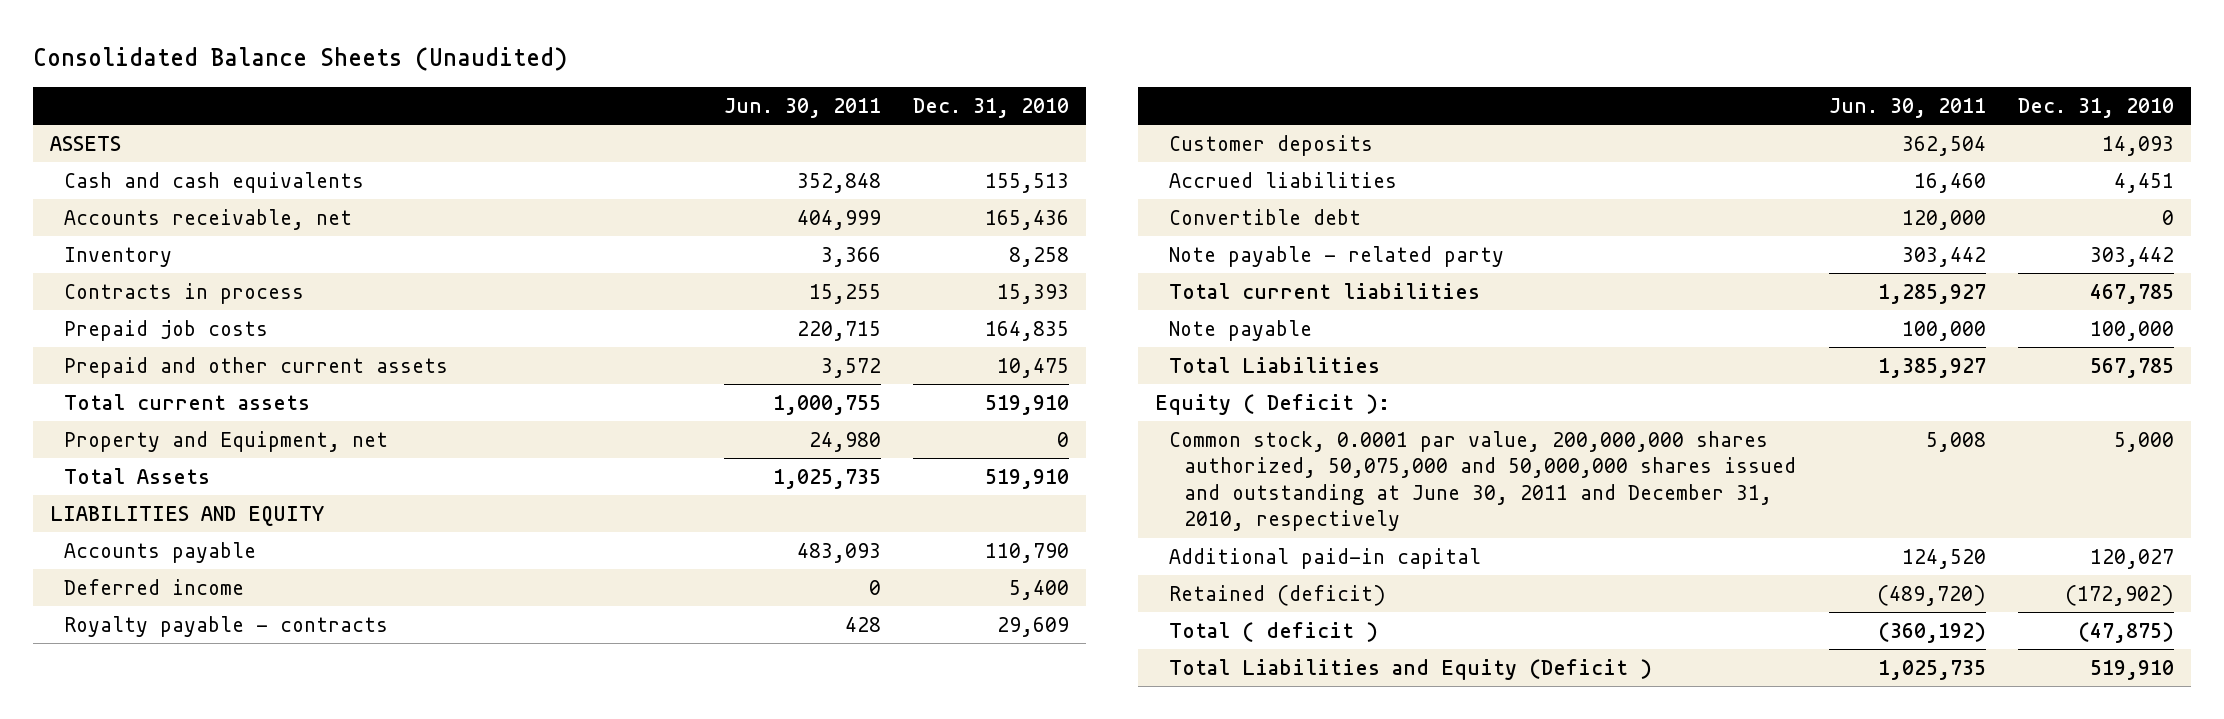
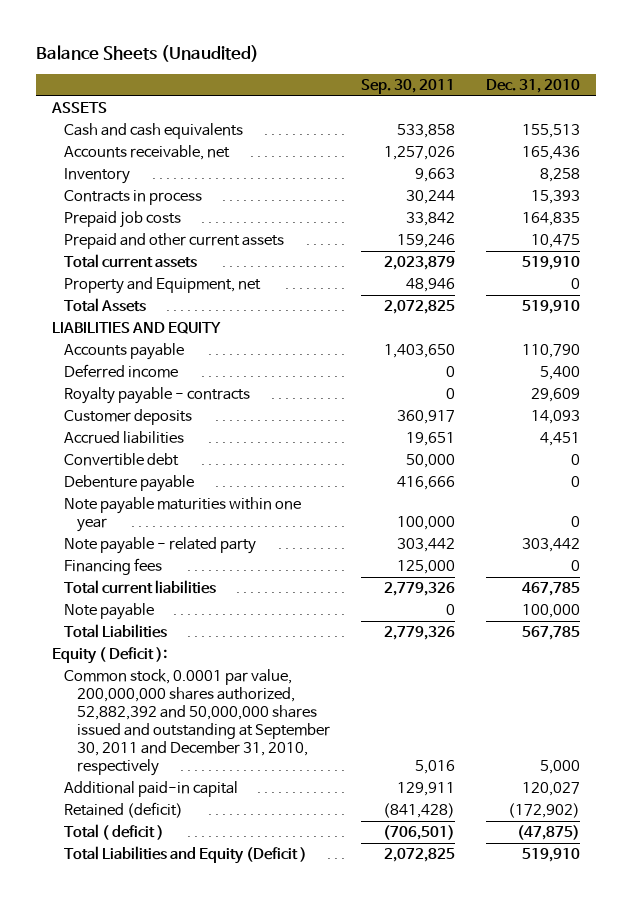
- Consolidated Balance Sheets (Unaudited)
+ Balance Sheets (Unaudited)
- | Jun. 30, 2011 | Dec. 31, 2010
+ | Sep. 30, 2011 | Dec. 31, 2010
+ Debenture payable | 416,666 | 0
+ Note payable maturities within one year | 100,000 | 0
+ Financing fees | 125,000 | 0
- Common stock, 0.0001 par value, 200,000,000 shares authorized, 50,075,000 and 50,000,000 shares issued and outstanding at June 30, 2011 and December 31, 2010, respectively | 5,008 | 5,000
+ Common stock, 0.0001 par value, 200,000,000 shares authorized, 52,882,392 and 50,000,000 shares issued and outstanding at September 30, 2011 and December 31, 2010, respectively | 5,016 | 5,000

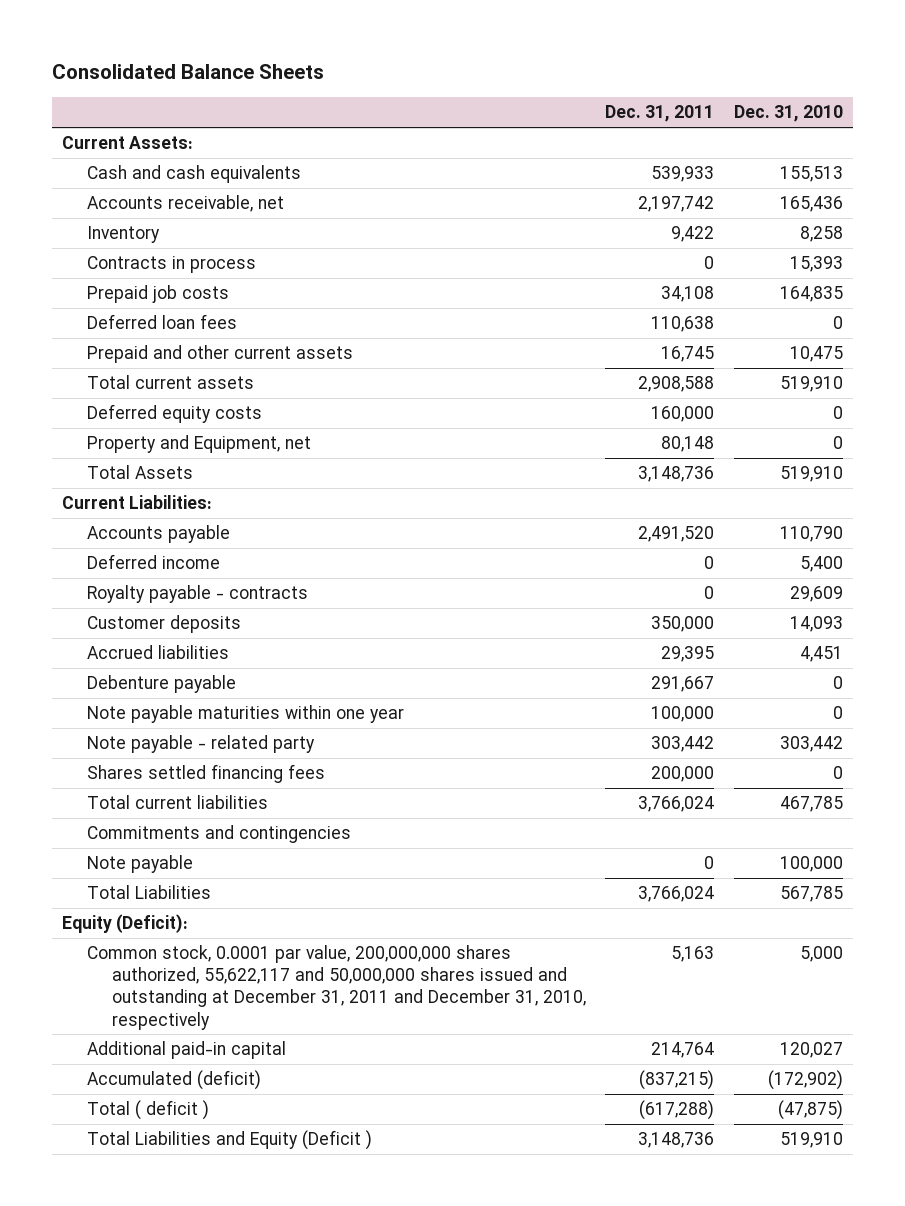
- Balance Sheets (Unaudited)
+ Consolidated Balance Sheets
- | Sep. 30, 2011 | Dec. 31, 2010
+ | Dec. 31, 2011 | Dec. 31, 2010
- ASSETS
+ Current Assets:
+ Deferred loan fees | 110,638 | 0
+ Deferred equity costs | 160,000 | 0
- LIABILITIES AND EQUITY
+ Current Liabilities:
- Convertible debt | 50,000 | 0
- Financing fees | 125,000 | 0
+ Shares settled financing fees | 200,000 | 0
+ Commitments and contingencies
- Equity ( Deficit ):
- Common stock, 0.0001 par value, 200,000,000 shares authorized, 52,882,392 and 50,000,000 shares issued and outstanding at September 30, 2011 and December 31, 2010, respectively | 5,016 | 5,000
+ Equity (Deficit):
+ Common stock, 0.0001 par value, 200,000,000 shares authorized, 55,622,117 and 50,000,000 shares issued and outstanding at December 31, 2011 and December 31, 2010, respectively | 5,163 | 5,000
- Retained (deficit) | (841,428) | (172,902)
+ Accumulated (deficit) | (837,215) | (172,902)

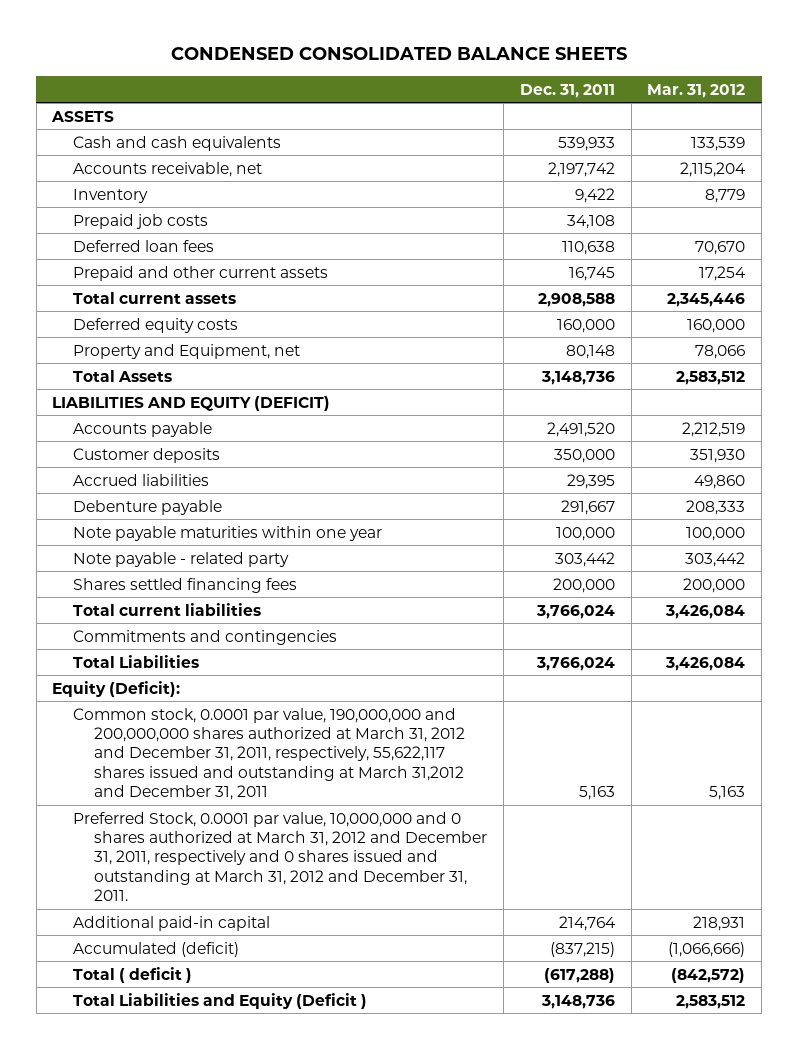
- Consolidated Balance Sheets
+ CONDENSED CONSOLIDATED BALANCE SHEETS
- | Dec. 31, 2011 | Dec. 31, 2010
+ | Dec. 31, 2011 | Mar. 31, 2012
- Current Assets:
+ ASSETS
- Contracts in process | 0 | 15,393
- Current Liabilities:
+ LIABILITIES AND EQUITY (DEFICIT)
- Deferred income | 0 | 5,400
- Royalty payable - contracts | 0 | 29,609
- Note payable | 0 | 100,000
- Common stock, 0.0001 par value, 200,000,000 shares authorized, 55,622,117 and 50,000,000 shares issued and outstanding at December 31, 2011 and December 31, 2010, respectively | 5,163 | 5,000
+ Common stock, 0.0001 par value, 190,000,000 and 200,000,000 shares authorized at March 31, 2012 and December 31, 2011, respectively, 55,622,117 shares issued and outstanding at March 31,2012 and December 31, 2011 | 5,163 | 5,163
+ Preferred Stock, 0.0001 par value, 10,000,000 and 0 shares authorized at March 31, 2012 and December 31, 2011, respectively and 0 shares issued and outstanding at March 31, 2012 and December 31, 2011.

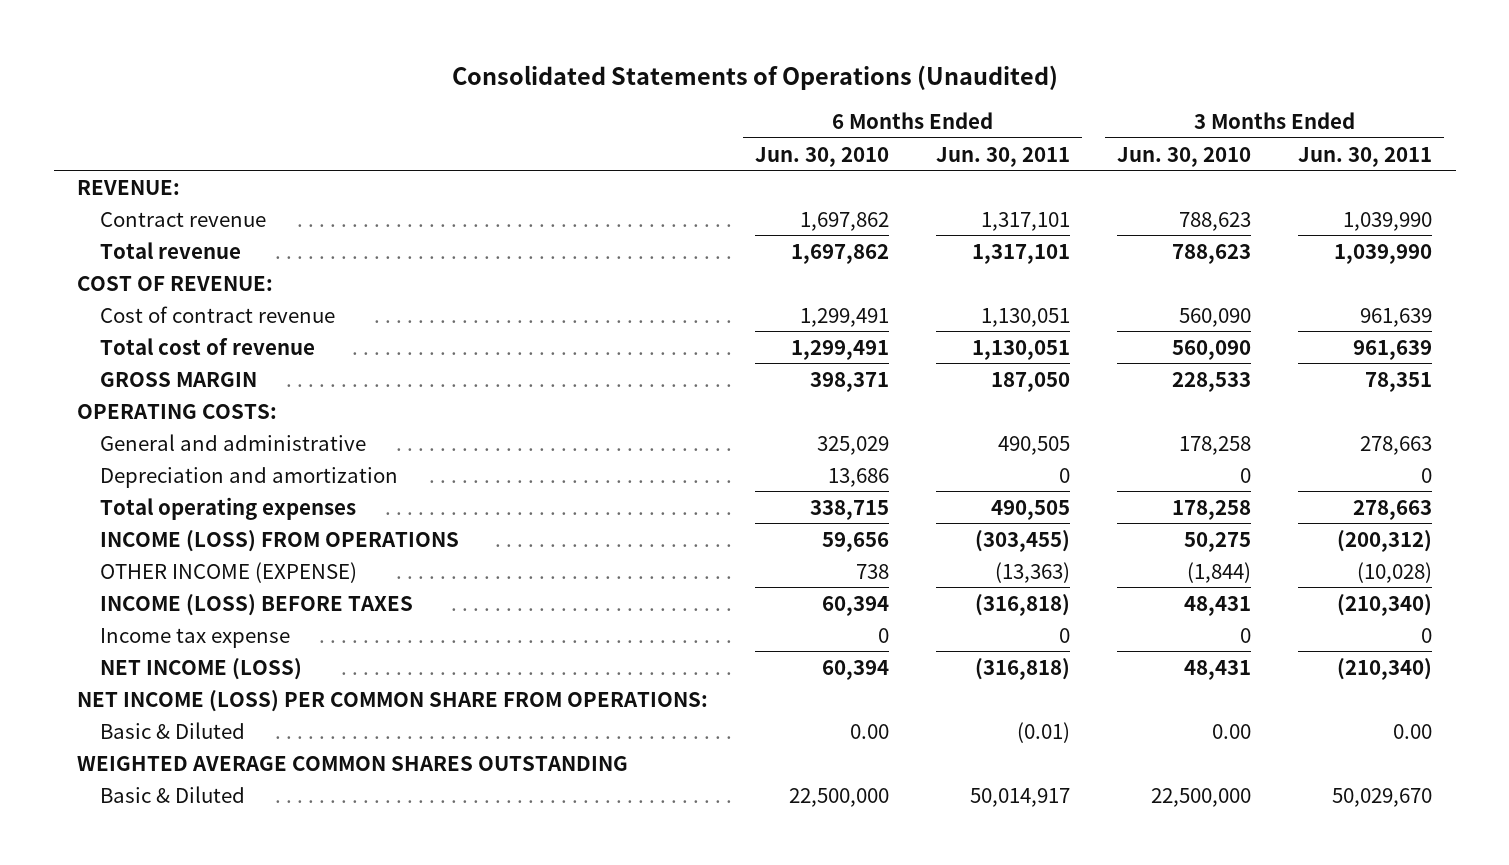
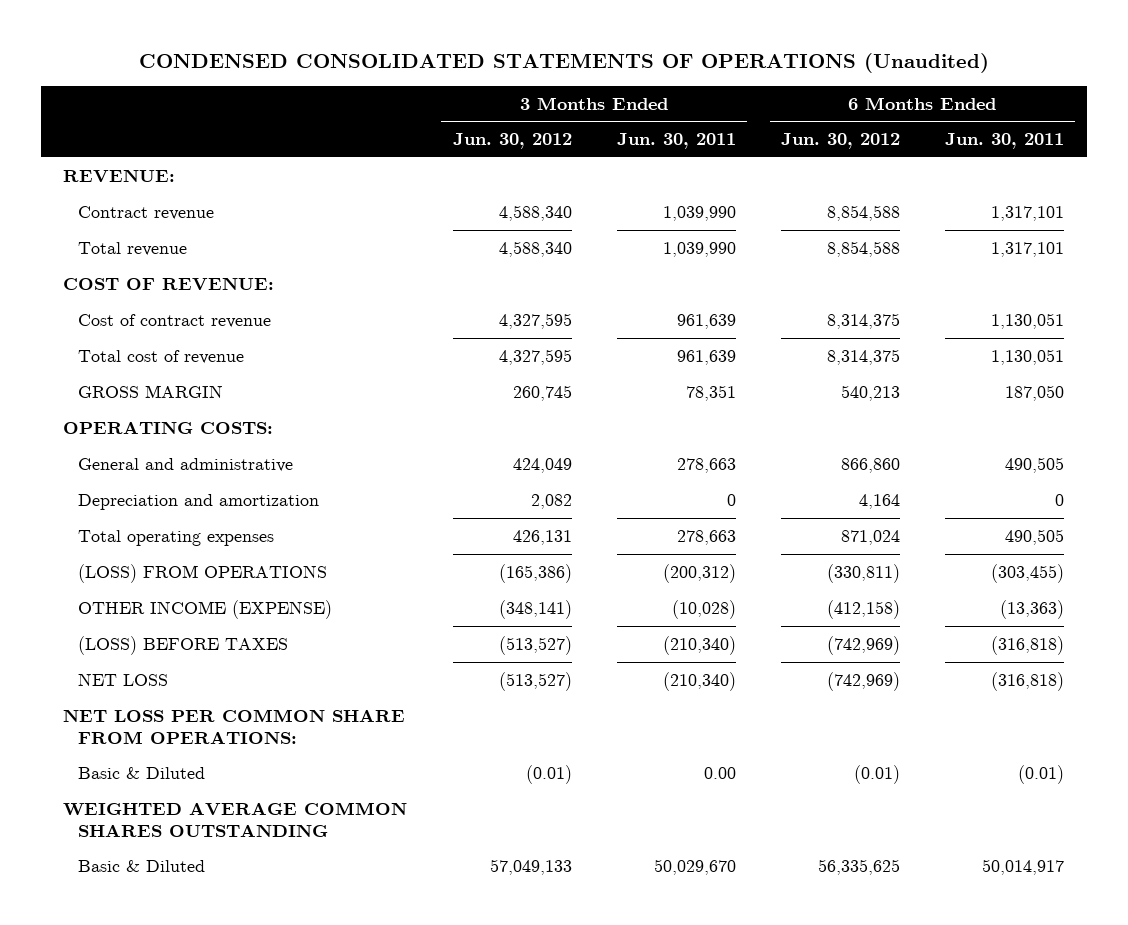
- Consolidated Statements of Operations (Unaudited)
+ CONDENSED CONSOLIDATED STATEMENTS OF OPERATIONS (Unaudited)
- | 6 Months Ended Jun. 30, 2010 | 6 Months Ended Jun. 30, 2011 | 3 Months Ended Jun. 30, 2010 | 3 Months Ended Jun. 30, 2011
+ | 3 Months Ended Jun. 30, 2012 | 3 Months Ended Jun. 30, 2011 | 6 Months Ended Jun. 30, 2012 | 6 Months Ended Jun. 30, 2011
- INCOME (LOSS) FROM OPERATIONS | 59,656 | (303,455) | 50,275 | (200,312)
+ (LOSS) FROM OPERATIONS | (165,386) | (200,312) | (330,811) | (303,455)
- INCOME (LOSS) BEFORE TAXES | 60,394 | (316,818) | 48,431 | (210,340)
- Income tax expense | 0 | 0 | 0 | 0
- NET INCOME (LOSS) | 60,394 | (316,818) | 48,431 | (210,340)
- NET INCOME (LOSS) PER COMMON SHARE FROM OPERATIONS:
+ (LOSS) BEFORE TAXES | (513,527) | (210,340) | (742,969) | (316,818)
+ NET LOSS | (513,527) | (210,340) | (742,969) | (316,818)
+ NET LOSS PER COMMON SHARE FROM OPERATIONS:

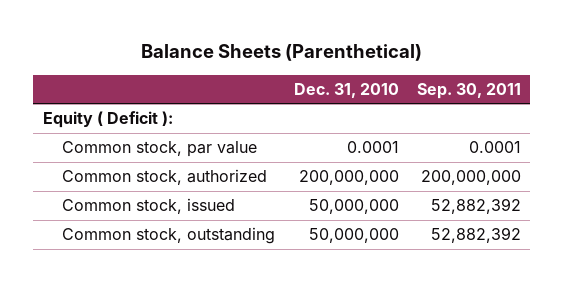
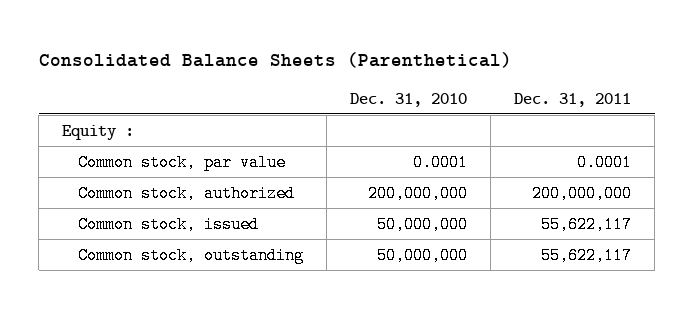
- Balance Sheets (Parenthetical)
+ Consolidated Balance Sheets (Parenthetical)
- | Dec. 31, 2010 | Sep. 30, 2011
+ | Dec. 31, 2010 | Dec. 31, 2011
- Equity ( Deficit ):
+ Equity :

